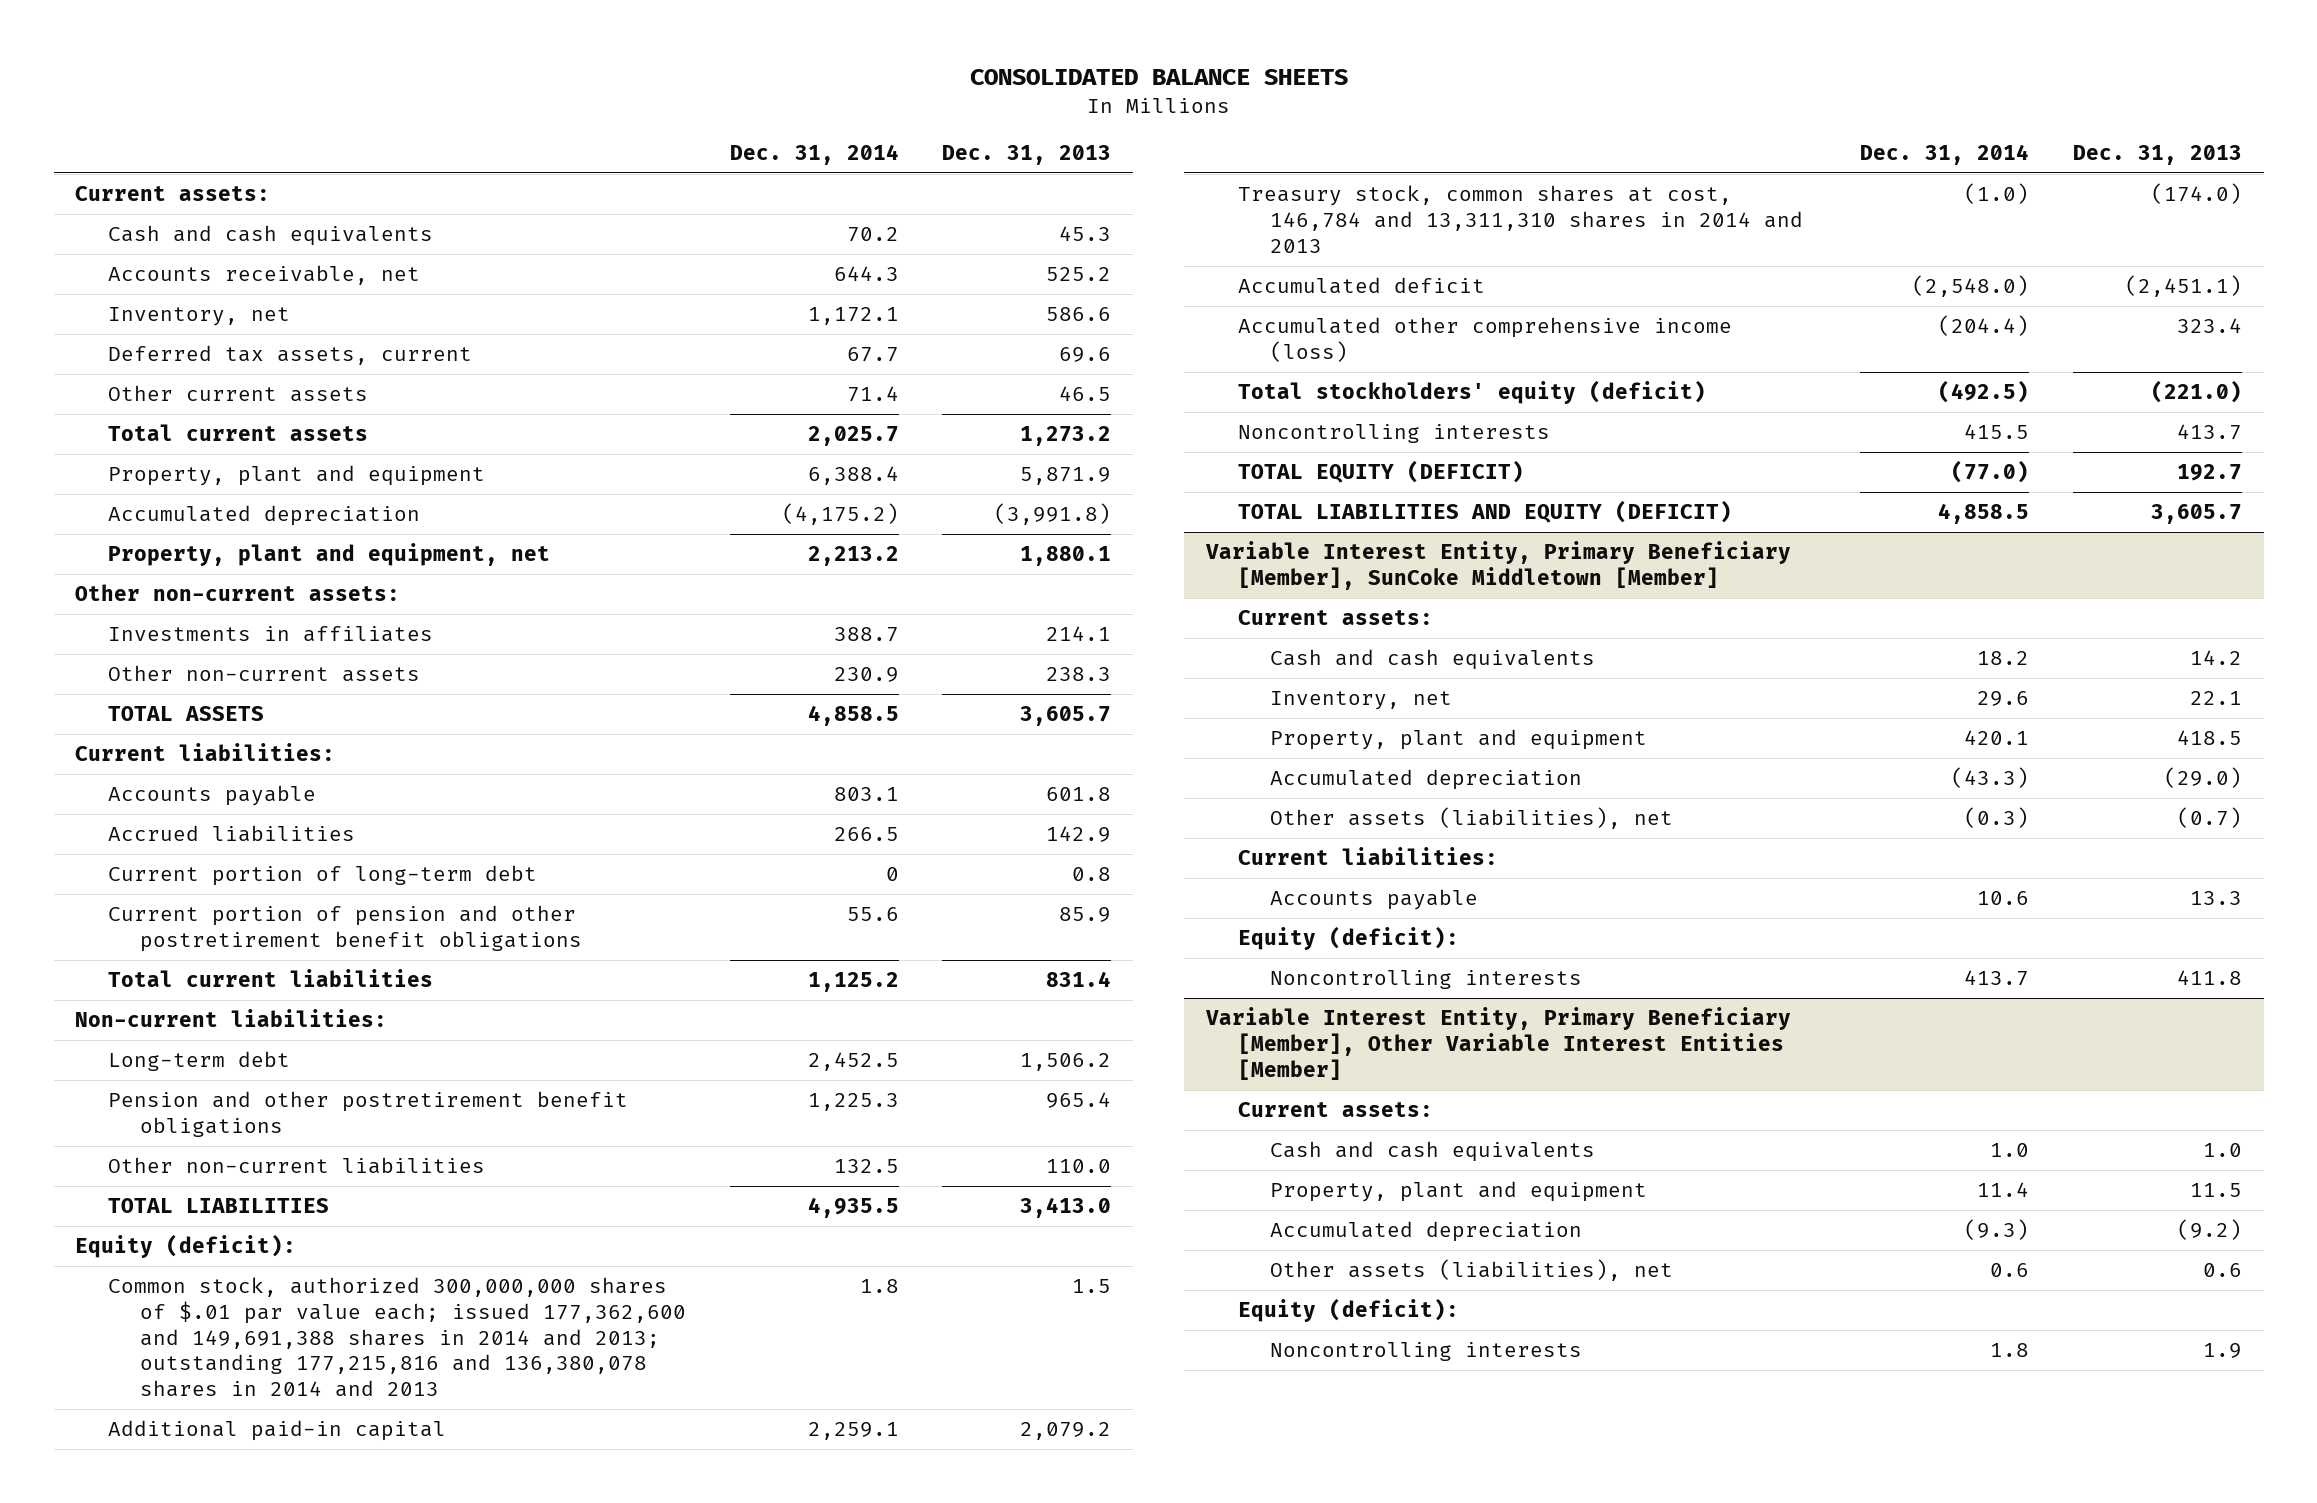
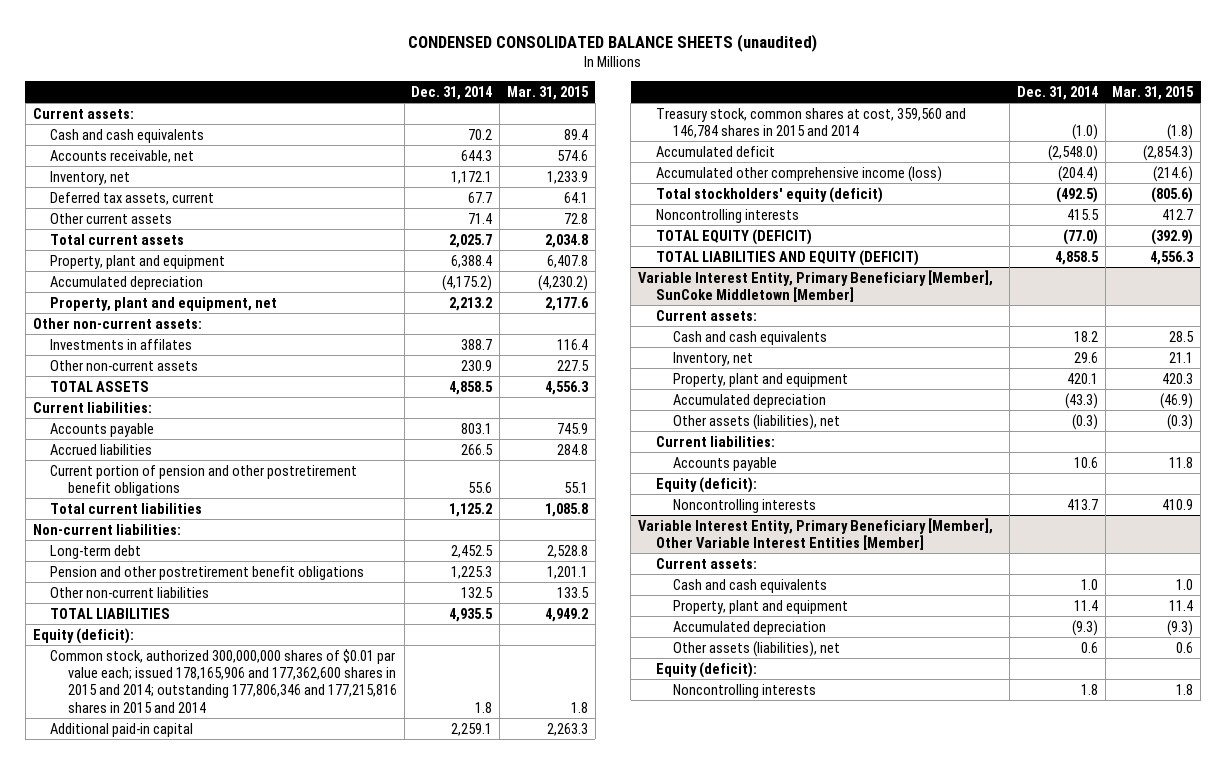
- CONSOLIDATED BALANCE SHEETS
+ CONDENSED CONSOLIDATED BALANCE SHEETS (unaudited)
- | Dec. 31, 2014 | Dec. 31, 2013
+ | Dec. 31, 2014 | Mar. 31, 2015
- Investments in affiliates | 388.7 | 214.1
+ Investments in affilates | 388.7 | 116.4
- Current portion of long-term debt | 0 | 0.8
- Common stock, authorized 300,000,000 shares of $.01 par value each; issued 177,362,600 and 149,691,388 shares in 2014 and 2013; outstanding 177,215,816 and 136,380,078 shares in 2014 and 2013 | 1.8 | 1.5
+ Common stock, authorized 300,000,000 shares of $0.01 par value each; issued 178,165,906 and 177,362,600 shares in 2015 and 2014; outstanding 177,806,346 and 177,215,816 shares in 2015 and 2014 | 1.8 | 1.8
- Treasury stock, common shares at cost, 146,784 and 13,311,310 shares in 2014 and 2013 | (1.0) | (174.0)
+ Treasury stock, common shares at cost, 359,560 and 146,784 shares in 2015 and 2014 | (1.0) | (1.8)

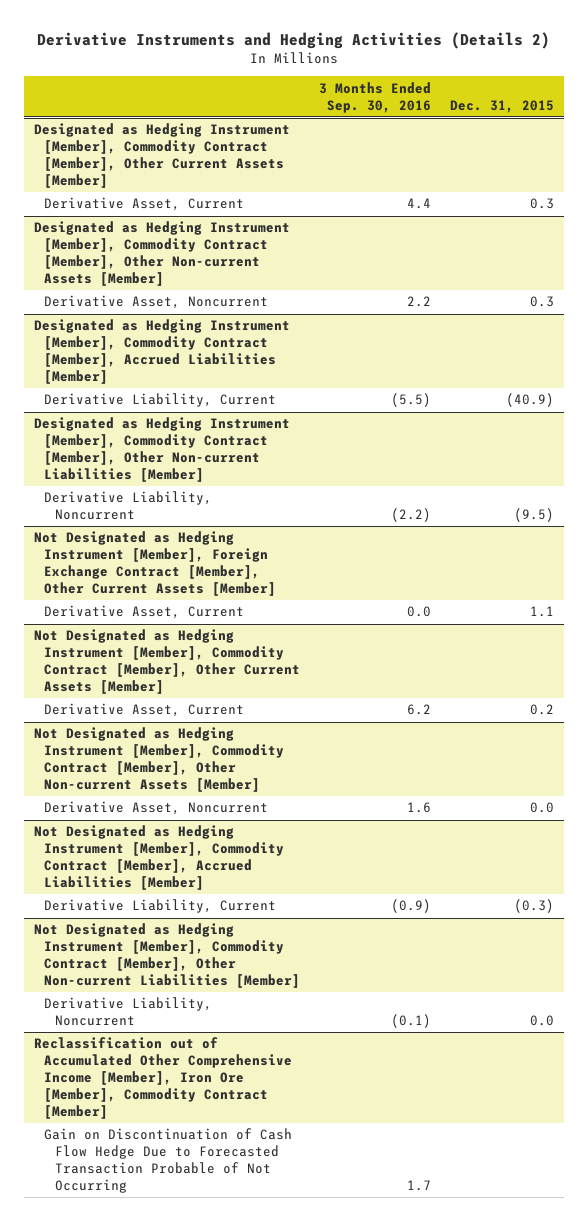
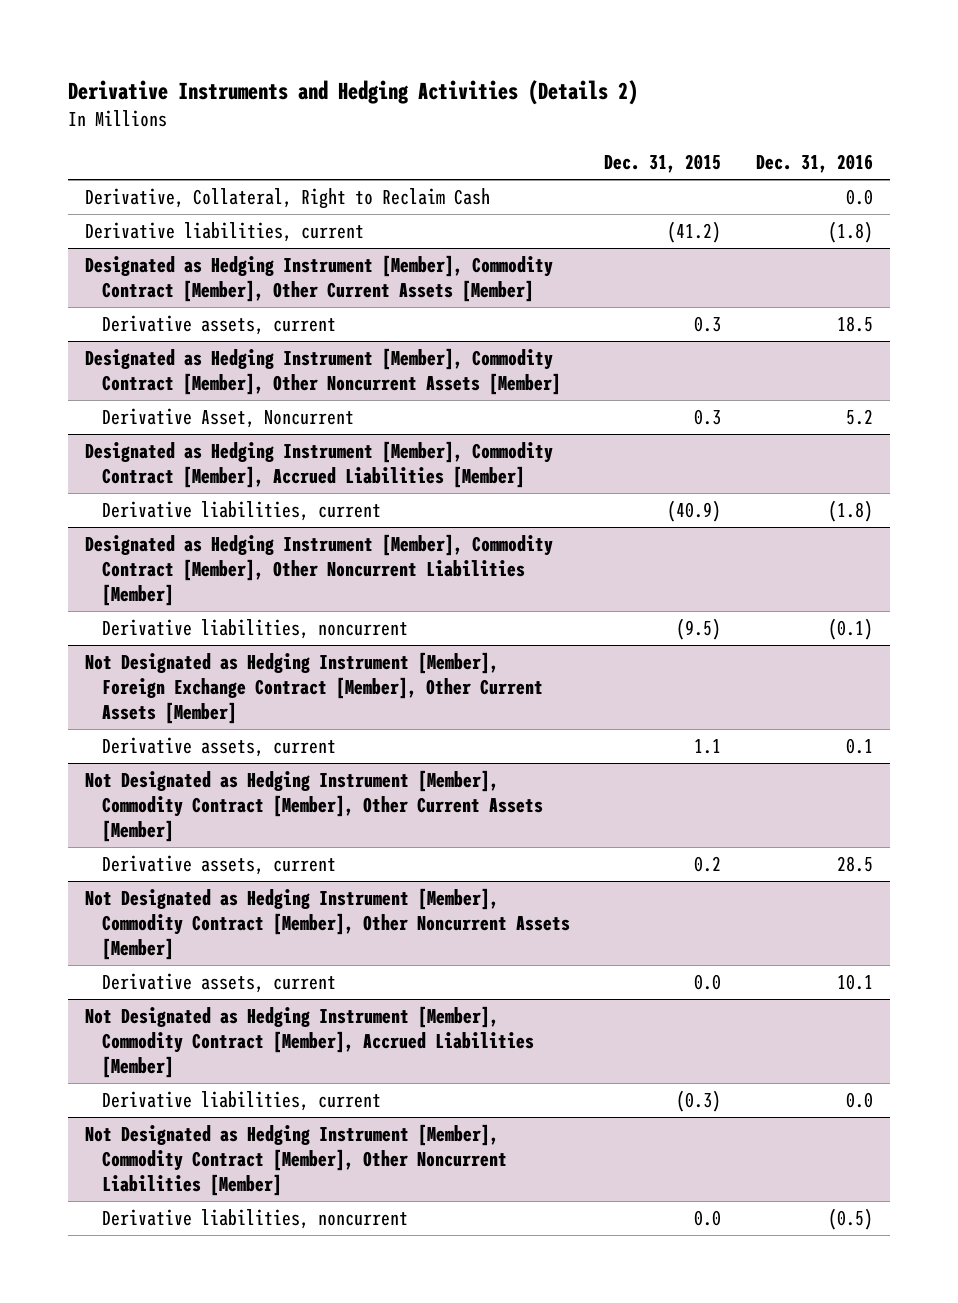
- | 3 Months Ended Sep. 30, 2016 | Dec. 31, 2015
+ | Dec. 31, 2015 | Dec. 31, 2016
+ Derivative, Collateral, Right to Reclaim Cash | | 0.0
+ Derivative liabilities, current | (41.2) | (1.8)
@ Designated as Hedging Instrument [Member], Commodity Contract [Member], Other Current Assets [Member]
- Derivative Asset, Current | 4.4 | 0.3
- Designated as Hedging Instrument [Member], Commodity Contract [Member], Other Non-current Assets [Member]
@ Designated as Hedging Instrument [Member], Commodity Contract [Member], Other Current Assets [Member]
+ Derivative assets, current | 0.3 | 18.5
+ Designated as Hedging Instrument [Member], Commodity Contract [Member], Other Noncurrent Assets [Member]
@ Designated as Hedging Instrument [Member], Commodity Contract [Member], Accrued Liabilities [Member]
- Derivative Liability, Current | (5.5) | (40.9)
- Designated as Hedging Instrument [Member], Commodity Contract [Member], Other Non-current Liabilities [Member]
- Derivative Liability, Noncurrent | (2.2) | (9.5)
@ Designated as Hedging Instrument [Member], Commodity Contract [Member], Accrued Liabilities [Member]
+ Derivative liabilities, current | (40.9) | (1.8)
+ Designated as Hedging Instrument [Member], Commodity Contract [Member], Other Noncurrent Liabilities [Member]
+ Derivative liabilities, noncurrent | (9.5) | (0.1)
@ Not Designated as Hedging Instrument [Member], Foreign Exchange Contract [Member], Other Current Assets [Member]
- Derivative Asset, Current | 0.0 | 1.1
+ Derivative assets, current | 1.1 | 0.1
@ Not Designated as Hedging Instrument [Member], Commodity Contract [Member], Other Current Assets [Member]
- Derivative Asset, Current | 6.2 | 0.2
- Not Designated as Hedging Instrument [Member], Commodity Contract [Member], Other Non-current Assets [Member]
- Derivative Asset, Noncurrent | 1.6 | 0.0
@ Not Designated as Hedging Instrument [Member], Commodity Contract [Member], Other Current Assets [Member]
+ Derivative assets, current | 0.2 | 28.5
+ Not Designated as Hedging Instrument [Member], Commodity Contract [Member], Other Noncurrent Assets [Member]
+ Derivative assets, current | 0.0 | 10.1
@ Not Designated as Hedging Instrument [Member], Commodity Contract [Member], Accrued Liabilities [Member]
- Derivative Liability, Current | (0.9) | (0.3)
- Not Designated as Hedging Instrument [Member], Commodity Contract [Member], Other Non-current Liabilities [Member]
- Derivative Liability, Noncurrent | (0.1) | 0.0
- Reclassification out of Accumulated Other Comprehensive Income [Member], Iron Ore [Member], Commodity Contract [Member]
- Gain on Discontinuation of Cash Flow Hedge Due to Forecasted Transaction Probable of Not Occurring | 1.7 |
@ Not Designated as Hedging Instrument [Member], Commodity Contract [Member], Accrued Liabilities [Member]
+ Derivative liabilities, current | (0.3) | 0.0
+ Not Designated as Hedging Instrument [Member], Commodity Contract [Member], Other Noncurrent Liabilities [Member]
+ Derivative liabilities, noncurrent | 0.0 | (0.5)

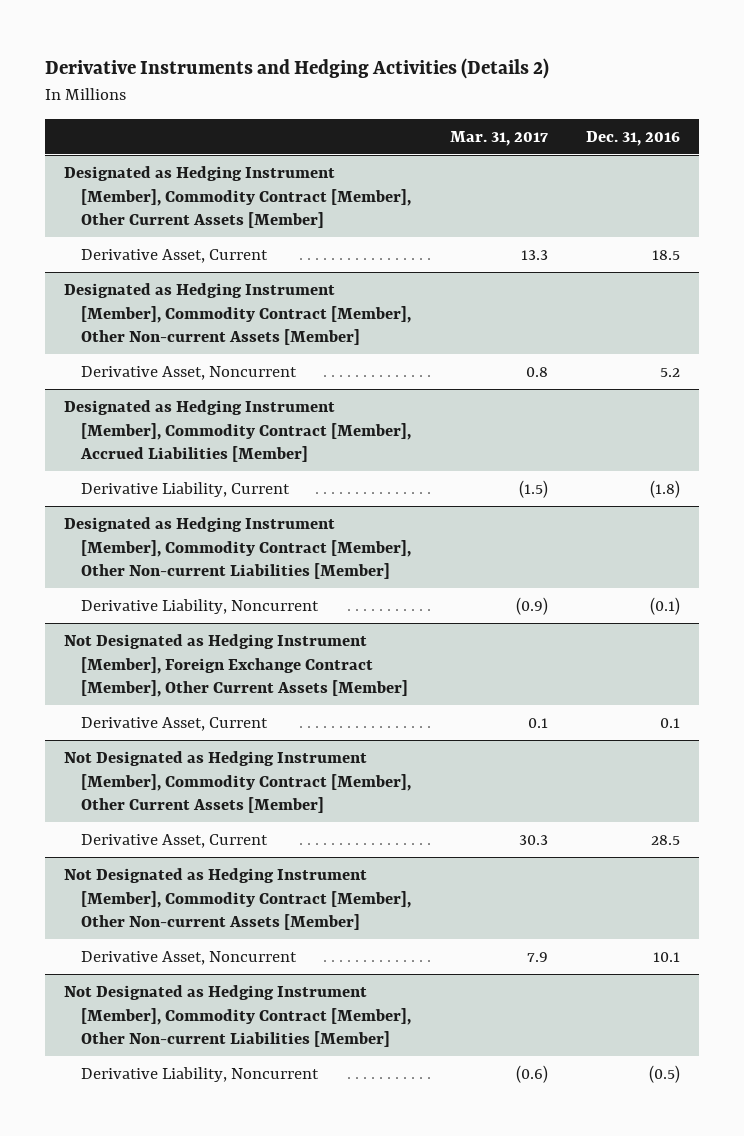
- | Dec. 31, 2015 | Dec. 31, 2016
+ | Mar. 31, 2017 | Dec. 31, 2016
- Derivative, Collateral, Right to Reclaim Cash | | 0.0
- Derivative liabilities, current | (41.2) | (1.8)
@ Designated as Hedging Instrument [Member], Commodity Contract [Member], Other Current Assets [Member]
- Derivative assets, current | 0.3 | 18.5
- Designated as Hedging Instrument [Member], Commodity Contract [Member], Other Noncurrent Assets [Member]
@ Designated as Hedging Instrument [Member], Commodity Contract [Member], Other Current Assets [Member]
+ Derivative Asset, Current | 13.3 | 18.5
+ Designated as Hedging Instrument [Member], Commodity Contract [Member], Other Non-current Assets [Member]
@ Designated as Hedging Instrument [Member], Commodity Contract [Member], Accrued Liabilities [Member]
- Derivative liabilities, current | (40.9) | (1.8)
- Designated as Hedging Instrument [Member], Commodity Contract [Member], Other Noncurrent Liabilities [Member]
- Derivative liabilities, noncurrent | (9.5) | (0.1)
@ Designated as Hedging Instrument [Member], Commodity Contract [Member], Accrued Liabilities [Member]
+ Derivative Liability, Current | (1.5) | (1.8)
+ Designated as Hedging Instrument [Member], Commodity Contract [Member], Other Non-current Liabilities [Member]
+ Derivative Liability, Noncurrent | (0.9) | (0.1)
@ Not Designated as Hedging Instrument [Member], Foreign Exchange Contract [Member], Other Current Assets [Member]
- Derivative assets, current | 1.1 | 0.1
+ Derivative Asset, Current | 0.1 | 0.1
@ Not Designated as Hedging Instrument [Member], Commodity Contract [Member], Other Current Assets [Member]
- Derivative assets, current | 0.2 | 28.5
- Not Designated as Hedging Instrument [Member], Commodity Contract [Member], Other Noncurrent Assets [Member]
- Derivative assets, current | 0.0 | 10.1
- Not Designated as Hedging Instrument [Member], Commodity Contract [Member], Accrued Liabilities [Member]
- Derivative liabilities, current | (0.3) | 0.0
- Not Designated as Hedging Instrument [Member], Commodity Contract [Member], Other Noncurrent Liabilities [Member]
- Derivative liabilities, noncurrent | 0.0 | (0.5)
@ Not Designated as Hedging Instrument [Member], Commodity Contract [Member], Other Current Assets [Member]
+ Derivative Asset, Current | 30.3 | 28.5
+ Not Designated as Hedging Instrument [Member], Commodity Contract [Member], Other Non-current Assets [Member]
+ Derivative Asset, Noncurrent | 7.9 | 10.1
+ Not Designated as Hedging Instrument [Member], Commodity Contract [Member], Other Non-current Liabilities [Member]
+ Derivative Liability, Noncurrent | (0.6) | (0.5)

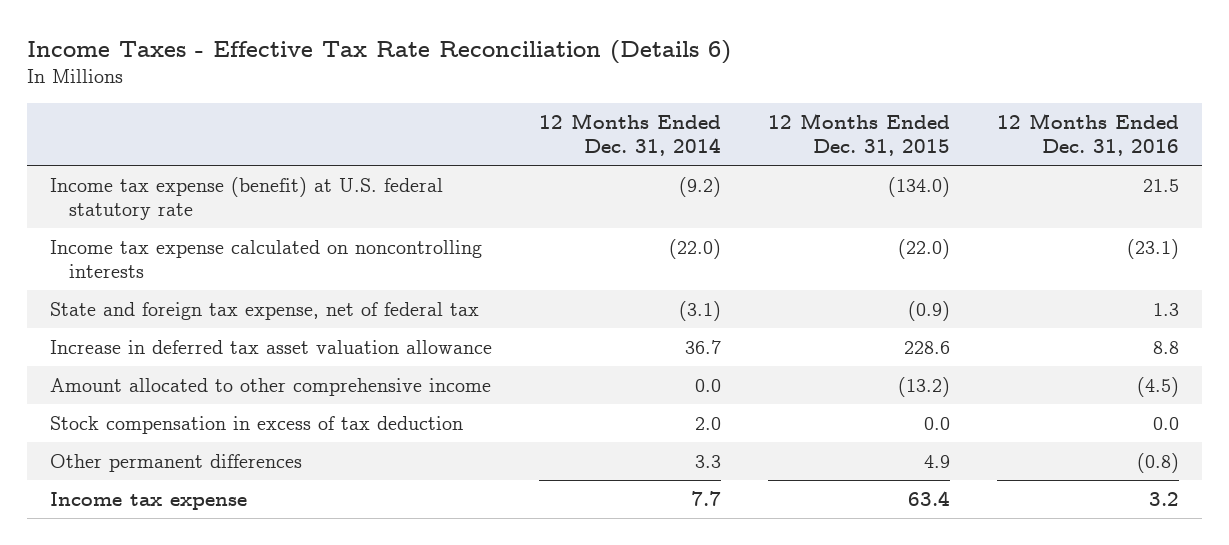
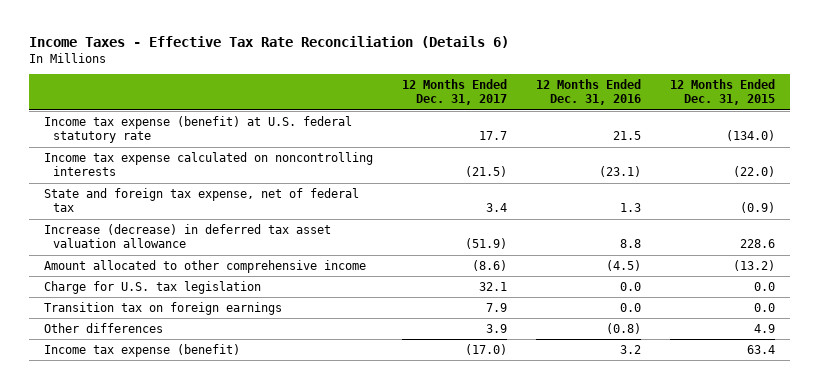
- | 12 Months Ended Dec. 31, 2014 | 12 Months Ended Dec. 31, 2015 | 12 Months Ended Dec. 31, 2016
+ | 12 Months Ended Dec. 31, 2017 | 12 Months Ended Dec. 31, 2016 | 12 Months Ended Dec. 31, 2015
- Increase in deferred tax asset valuation allowance | 36.7 | 228.6 | 8.8
+ Increase (decrease) in deferred tax asset valuation allowance | (51.9) | 8.8 | 228.6
- Stock compensation in excess of tax deduction | 2.0 | 0.0 | 0.0
- Other permanent differences | 3.3 | 4.9 | (0.8)
- Income tax expense | 7.7 | 63.4 | 3.2
+ Charge for U.S. tax legislation | 32.1 | 0.0 | 0.0
+ Transition tax on foreign earnings | 7.9 | 0.0 | 0.0
+ Other differences | 3.9 | (0.8) | 4.9
+ Income tax expense (benefit) | (17.0) | 3.2 | 63.4

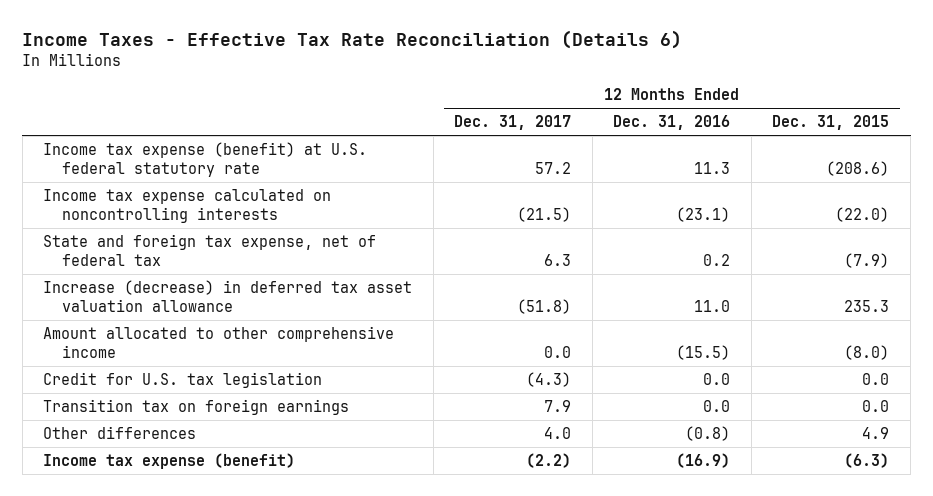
- Income tax expense (benefit) at U.S. federal statutory rate | 17.7 | 21.5 | (134.0)
+ Income tax expense (benefit) at U.S. federal statutory rate | 57.2 | 11.3 | (208.6)
- State and foreign tax expense, net of federal tax | 3.4 | 1.3 | (0.9)
- Increase (decrease) in deferred tax asset valuation allowance | (51.9) | 8.8 | 228.6
- Amount allocated to other comprehensive income | (8.6) | (4.5) | (13.2)
- Charge for U.S. tax legislation | 32.1 | 0.0 | 0.0
+ State and foreign tax expense, net of federal tax | 6.3 | 0.2 | (7.9)
+ Increase (decrease) in deferred tax asset valuation allowance | (51.8) | 11.0 | 235.3
+ Amount allocated to other comprehensive income | 0.0 | (15.5) | (8.0)
+ Credit for U.S. tax legislation | (4.3) | 0.0 | 0.0
- Other differences | 3.9 | (0.8) | 4.9
- Income tax expense (benefit) | (17.0) | 3.2 | 63.4
+ Other differences | 4.0 | (0.8) | 4.9
+ Income tax expense (benefit) | (2.2) | (16.9) | (6.3)

